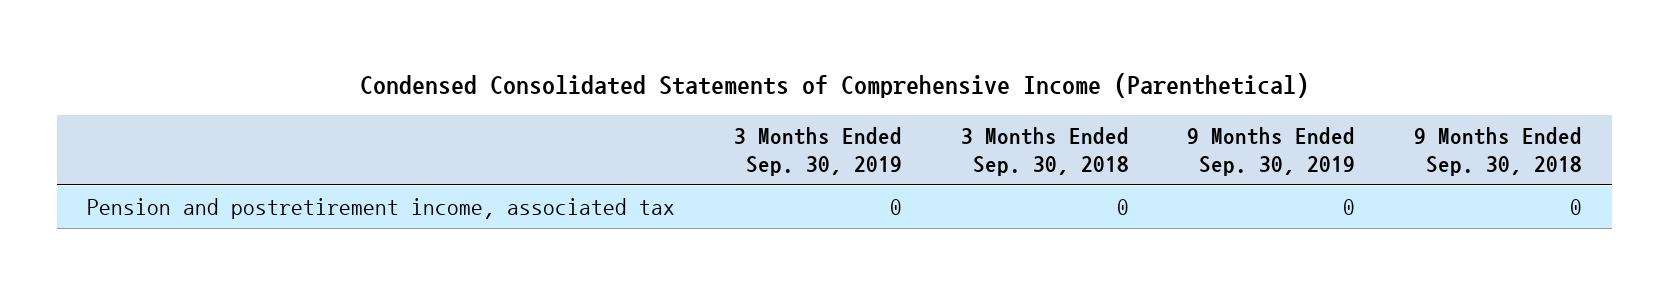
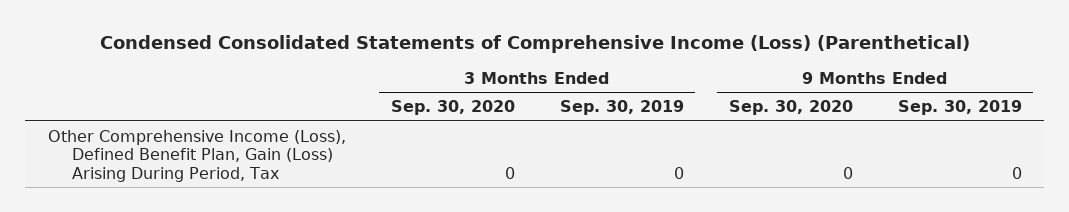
- Condensed Consolidated Statements of Comprehensive Income (Parenthetical)
+ Condensed Consolidated Statements of Comprehensive Income (Loss) (Parenthetical)
- | 3 Months Ended Sep. 30, 2019 | 3 Months Ended Sep. 30, 2018 | 9 Months Ended Sep. 30, 2019 | 9 Months Ended Sep. 30, 2018
+ | 3 Months Ended Sep. 30, 2020 | 3 Months Ended Sep. 30, 2019 | 9 Months Ended Sep. 30, 2020 | 9 Months Ended Sep. 30, 2019
- Pension and postretirement income, associated tax | 0 | 0 | 0 | 0
+ Other Comprehensive Income (Loss), Defined Benefit Plan, Gain (Loss) Arising During Period, Tax | 0 | 0 | 0 | 0

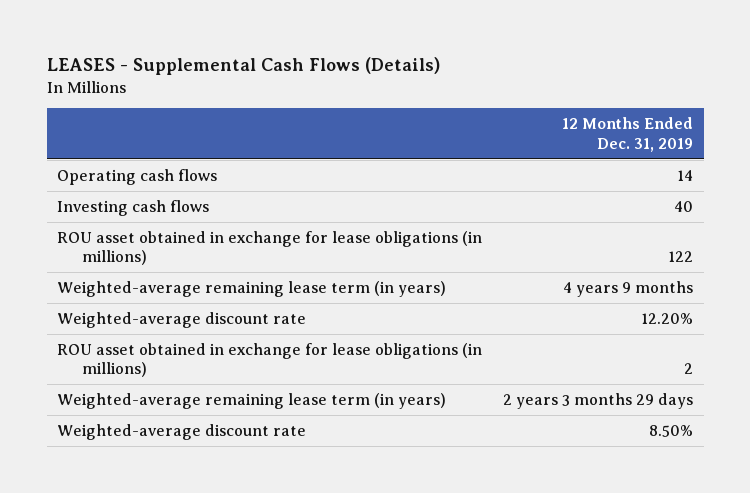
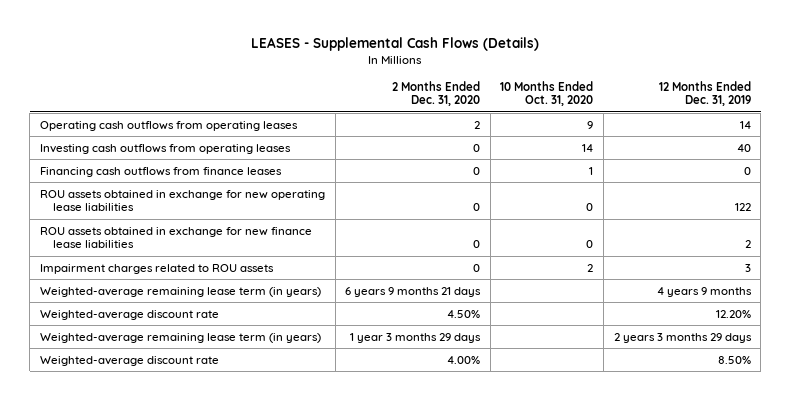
- | 12 Months Ended Dec. 31, 2019
+ | 2 Months Ended Dec. 31, 2020 | 10 Months Ended Oct. 31, 2020 | 12 Months Ended Dec. 31, 2019
- Operating cash flows | 14
- Investing cash flows | 40
- ROU asset obtained in exchange for lease obligations (in millions) | 122
+ Operating cash outflows from operating leases | 2 | 9 | 14
+ Investing cash outflows from operating leases | 0 | 14 | 40
+ Financing cash outflows from finance leases | 0 | 1 | 0
+ ROU assets obtained in exchange for new operating lease liabilities | 0 | 0 | 122
+ ROU assets obtained in exchange for new finance lease liabilities | 0 | 0 | 2
+ Impairment charges related to ROU assets | 0 | 2 | 3
- ROU asset obtained in exchange for lease obligations (in millions) | 2

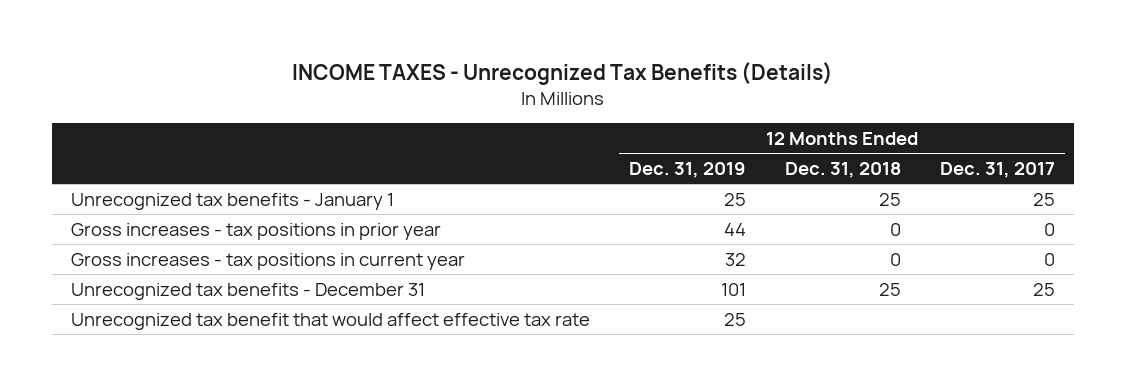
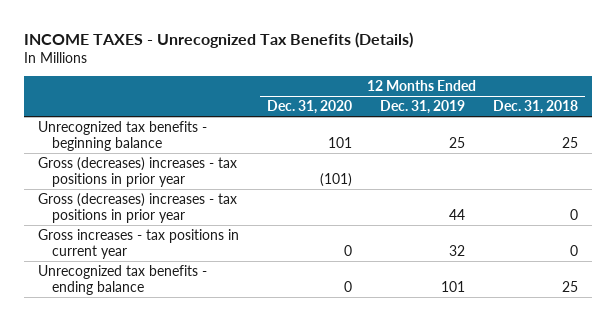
- | 12 Months Ended Dec. 31, 2019 | 12 Months Ended Dec. 31, 2018 | 12 Months Ended Dec. 31, 2017
+ | 12 Months Ended Dec. 31, 2020 | 12 Months Ended Dec. 31, 2019 | 12 Months Ended Dec. 31, 2018
- Unrecognized tax benefits - January 1 | 25 | 25 | 25
- Gross increases - tax positions in prior year | 44 | 0 | 0
+ Unrecognized tax benefits - beginning balance | 101 | 25 | 25
+ Gross (decreases) increases - tax positions in prior year | (101) | |
+ Gross (decreases) increases - tax positions in prior year | | 44 | 0
- Unrecognized tax benefits - December 31 | 101 | 25 | 25
- Unrecognized tax benefit that would affect effective tax rate | 25 | |
+ Unrecognized tax benefits - ending balance | 0 | 101 | 25

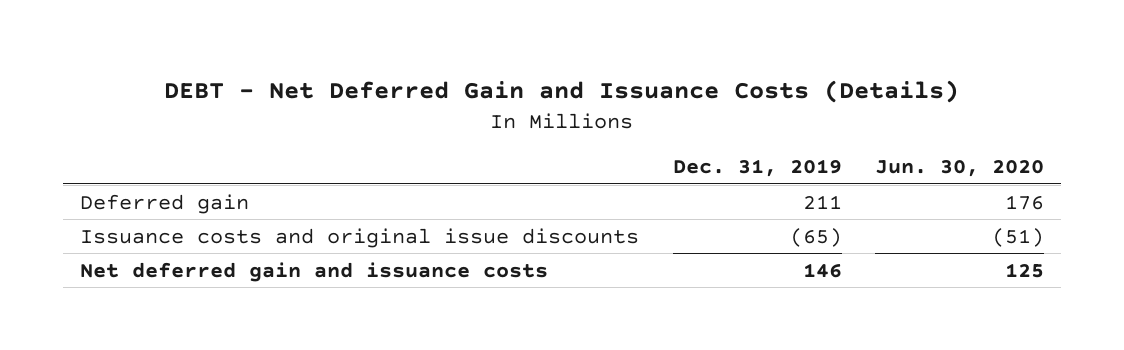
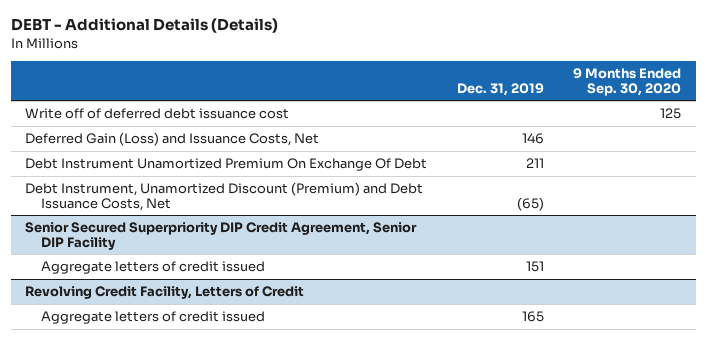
- DEBT - Net Deferred Gain and Issuance Costs (Details)
+ DEBT - Additional Details (Details)
- | Dec. 31, 2019 | Jun. 30, 2020
+ | Dec. 31, 2019 | 9 Months Ended Sep. 30, 2020
- Deferred gain | 211 | 176
- Issuance costs and original issue discounts | (65) | (51)
- Net deferred gain and issuance costs | 146 | 125
+ Write off of deferred debt issuance cost | | 125
+ Deferred Gain (Loss) and Issuance Costs, Net | 146 |
+ Debt Instrument Unamortized Premium On Exchange Of Debt | 211 |
+ Debt Instrument, Unamortized Discount (Premium) and Debt Issuance Costs, Net | (65) |
+ Senior Secured Superpriority DIP Credit Agreement, Senior DIP Facility
+ Aggregate letters of credit issued | 151 |
+ Revolving Credit Facility, Letters of Credit
+ Aggregate letters of credit issued | 165 |

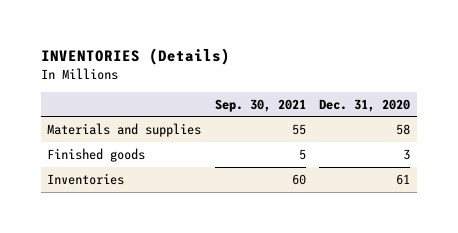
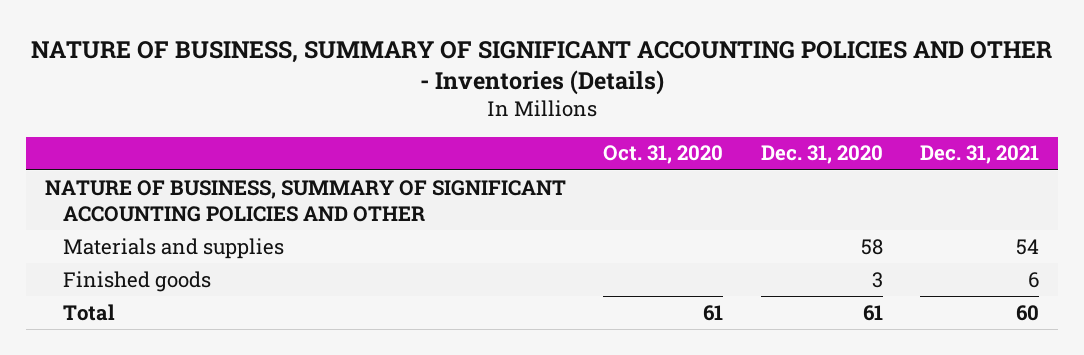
- INVENTORIES (Details)
+ NATURE OF BUSINESS, SUMMARY OF SIGNIFICANT ACCOUNTING POLICIES AND OTHER - Inventories (Details)
- | Sep. 30, 2021 | Dec. 31, 2020
+ | Oct. 31, 2020 | Dec. 31, 2020 | Dec. 31, 2021
+ NATURE OF BUSINESS, SUMMARY OF SIGNIFICANT ACCOUNTING POLICIES AND OTHER
- Inventories | 60 | 61
+ Total | 61 | 61 | 60

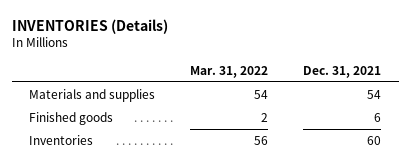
- NATURE OF BUSINESS, SUMMARY OF SIGNIFICANT ACCOUNTING POLICIES AND OTHER - Inventories (Details)
+ INVENTORIES (Details)
- | Oct. 31, 2020 | Dec. 31, 2020 | Dec. 31, 2021
+ | Mar. 31, 2022 | Dec. 31, 2021
- NATURE OF BUSINESS, SUMMARY OF SIGNIFICANT ACCOUNTING POLICIES AND OTHER
- Total | 61 | 61 | 60
+ Inventories | 56 | 60

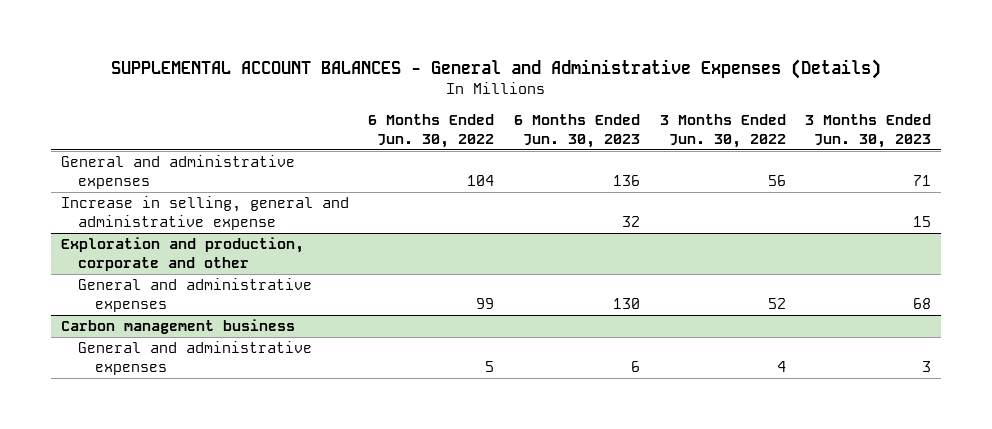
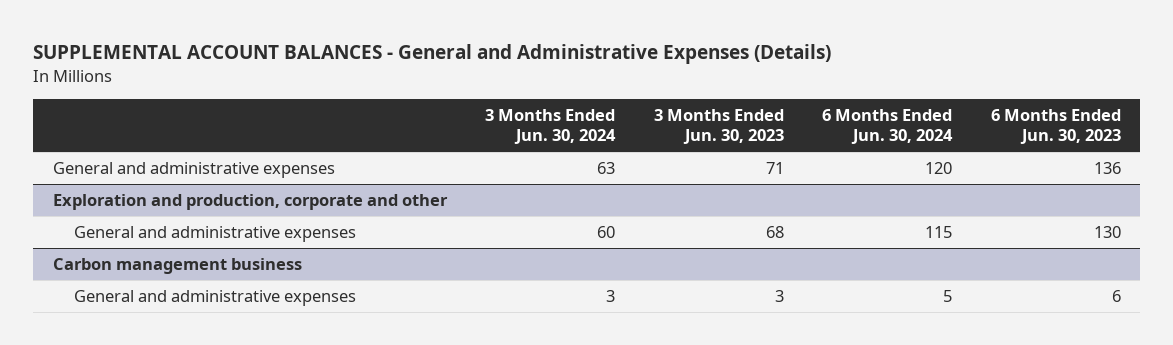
- | 6 Months Ended Jun. 30, 2022 | 6 Months Ended Jun. 30, 2023 | 3 Months Ended Jun. 30, 2022 | 3 Months Ended Jun. 30, 2023
+ | 3 Months Ended Jun. 30, 2024 | 3 Months Ended Jun. 30, 2023 | 6 Months Ended Jun. 30, 2024 | 6 Months Ended Jun. 30, 2023
- Increase in selling, general and administrative expense | | 32 | | 15

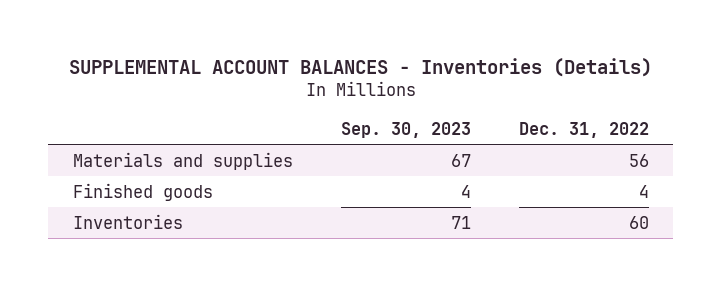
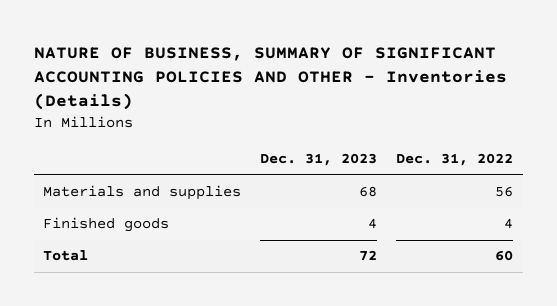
- SUPPLEMENTAL ACCOUNT BALANCES - Inventories (Details)
+ NATURE OF BUSINESS, SUMMARY OF SIGNIFICANT ACCOUNTING POLICIES AND OTHER - Inventories (Details)
- | Sep. 30, 2023 | Dec. 31, 2022
+ | Dec. 31, 2023 | Dec. 31, 2022
- Inventories | 71 | 60
+ Total | 72 | 60

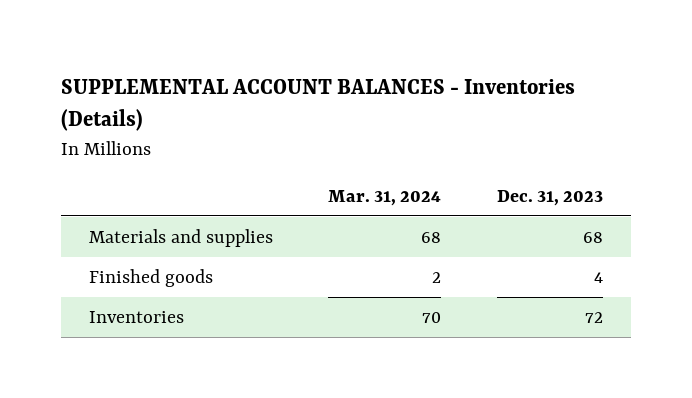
- NATURE OF BUSINESS, SUMMARY OF SIGNIFICANT ACCOUNTING POLICIES AND OTHER - Inventories (Details)
+ SUPPLEMENTAL ACCOUNT BALANCES - Inventories (Details)
- | Dec. 31, 2023 | Dec. 31, 2022
+ | Mar. 31, 2024 | Dec. 31, 2023
- Total | 72 | 60
+ Inventories | 70 | 72

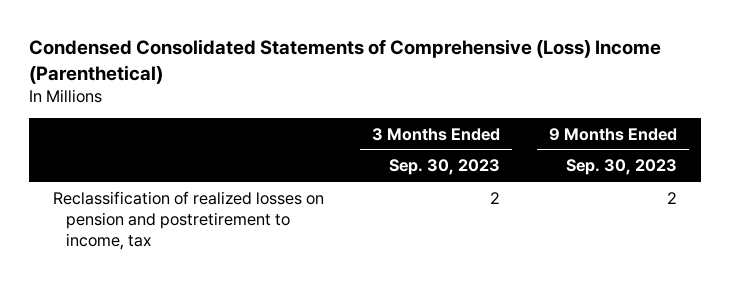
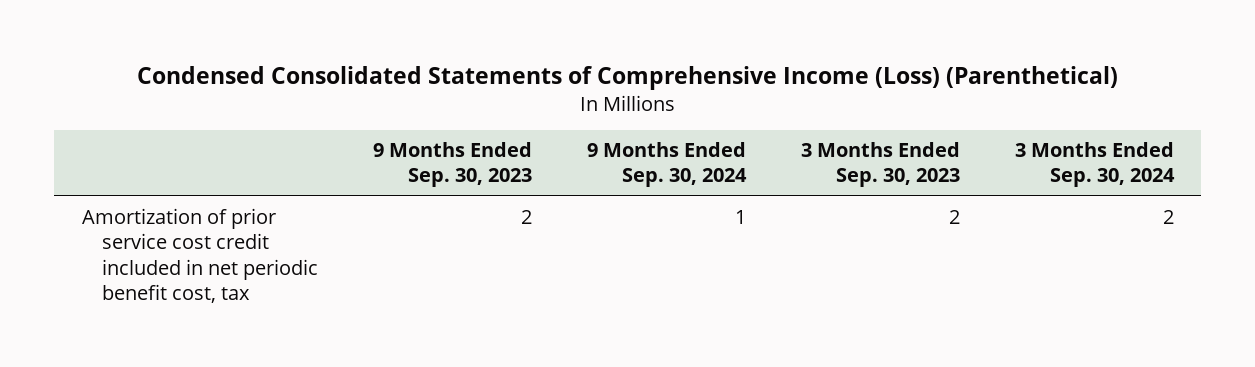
- Condensed Consolidated Statements of Comprehensive (Loss) Income (Parenthetical)
+ Condensed Consolidated Statements of Comprehensive Income (Loss) (Parenthetical)
- | 3 Months Ended Sep. 30, 2023 | 9 Months Ended Sep. 30, 2023
+ | 9 Months Ended Sep. 30, 2023 | 9 Months Ended Sep. 30, 2024 | 3 Months Ended Sep. 30, 2023 | 3 Months Ended Sep. 30, 2024
- Reclassification of realized losses on pension and postretirement to income, tax | 2 | 2
+ Amortization of prior service cost credit included in net periodic benefit cost, tax | 2 | 1 | 2 | 2

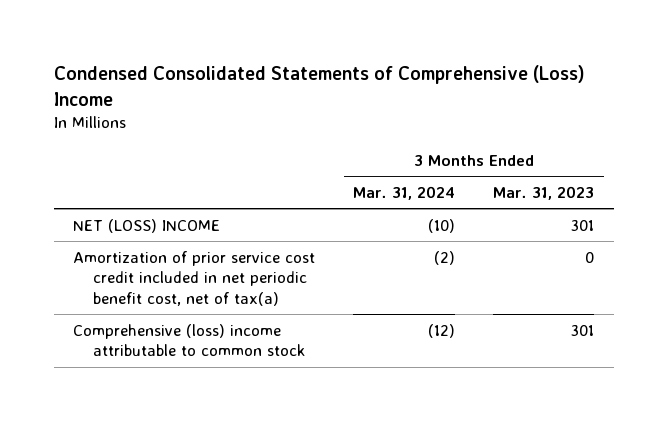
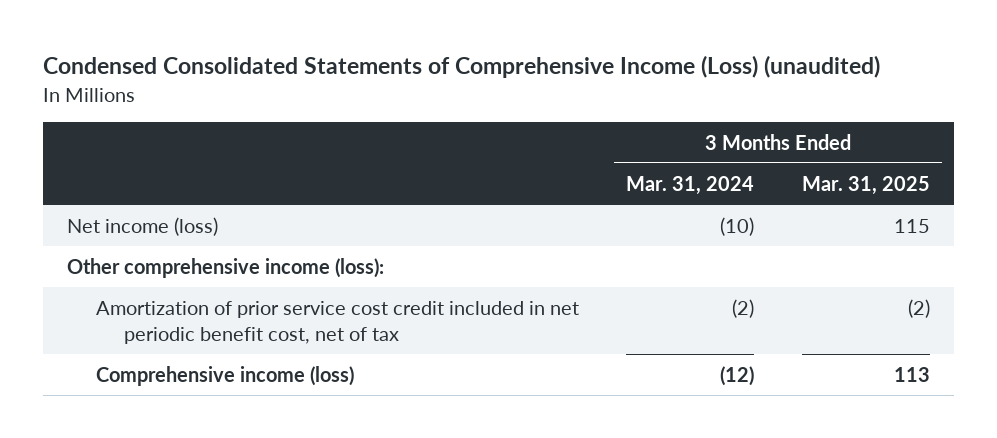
- Condensed Consolidated Statements of Comprehensive (Loss) Income
+ Condensed Consolidated Statements of Comprehensive Income (Loss) (unaudited)
- | 3 Months Ended Mar. 31, 2024 | 3 Months Ended Mar. 31, 2023
+ | 3 Months Ended Mar. 31, 2024 | 3 Months Ended Mar. 31, 2025
- NET (LOSS) INCOME | (10) | 301
- Amortization of prior service cost credit included in net periodic benefit cost, net of tax(a) | (2) | 0
- Comprehensive (loss) income attributable to common stock | (12) | 301
+ Net income (loss) | (10) | 115
+ Other comprehensive income (loss):
+ Amortization of prior service cost credit included in net periodic benefit cost, net of tax | (2) | (2)
+ Comprehensive income (loss) | (12) | 113

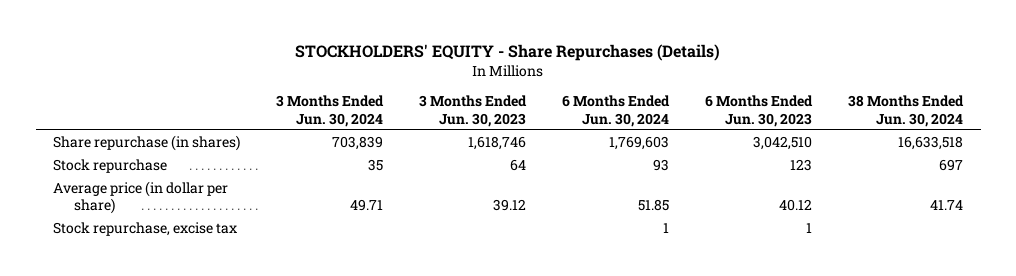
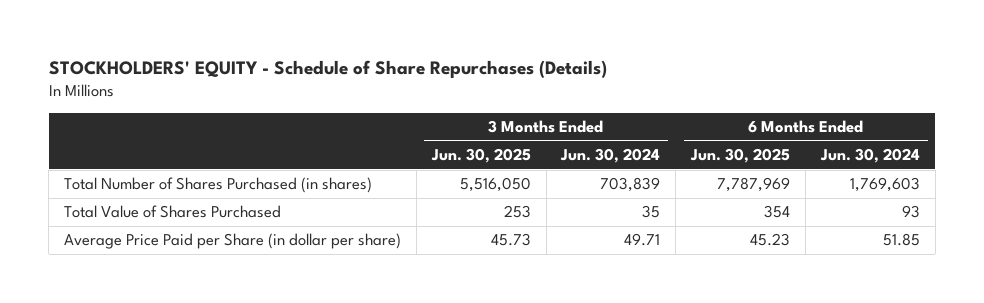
- STOCKHOLDERS' EQUITY - Share Repurchases (Details)
+ STOCKHOLDERS' EQUITY - Schedule of Share Repurchases (Details)
- | 3 Months Ended Jun. 30, 2024 | 3 Months Ended Jun. 30, 2023 | 6 Months Ended Jun. 30, 2024 | 6 Months Ended Jun. 30, 2023 | 38 Months Ended Jun. 30, 2024
+ | 3 Months Ended Jun. 30, 2025 | 3 Months Ended Jun. 30, 2024 | 6 Months Ended Jun. 30, 2025 | 6 Months Ended Jun. 30, 2024
- Share repurchase (in shares) | 703,839 | 1,618,746 | 1,769,603 | 3,042,510 | 16,633,518
- Stock repurchase | 35 | 64 | 93 | 123 | 697
- Average price (in dollar per share) | 49.71 | 39.12 | 51.85 | 40.12 | 41.74
- Stock repurchase, excise tax | | | 1 | 1 |
+ Total Number of Shares Purchased (in shares) | 5,516,050 | 703,839 | 7,787,969 | 1,769,603
+ Total Value of Shares Purchased | 253 | 35 | 354 | 93
+ Average Price Paid per Share (in dollar per share) | 45.73 | 49.71 | 45.23 | 51.85

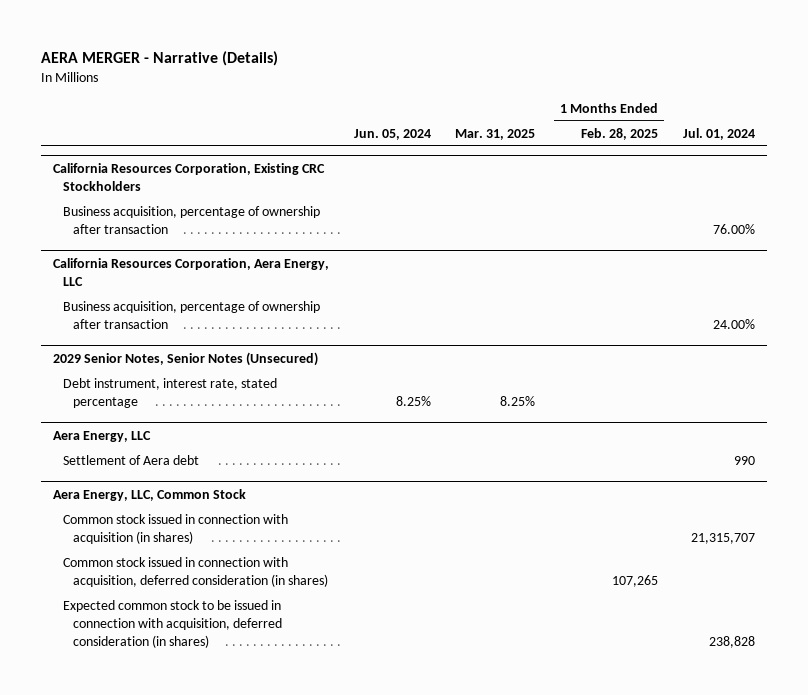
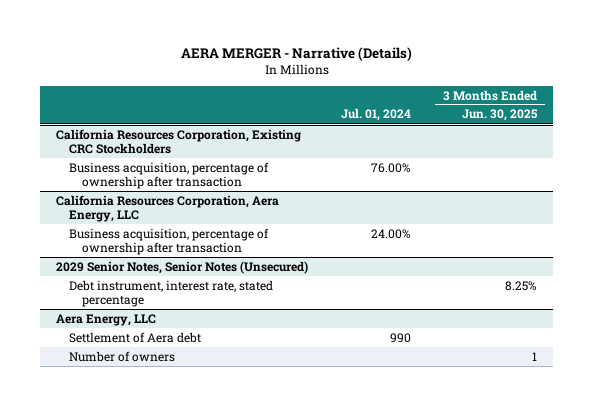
- | Jun. 05, 2024 | Mar. 31, 2025 | 1 Months Ended Feb. 28, 2025 | Jul. 01, 2024
+ | Jul. 01, 2024 | 3 Months Ended Jun. 30, 2025
- Aera Energy, LLC, Common Stock
- Common stock issued in connection with acquisition (in shares) | | | | 21,315,707
- Common stock issued in connection with acquisition, deferred consideration (in shares) | | | 107,265 |
- Expected common stock to be issued in connection with acquisition, deferred consideration (in shares) | | | | 238,828
@ Aera Energy, LLC
+ Number of owners | | 1

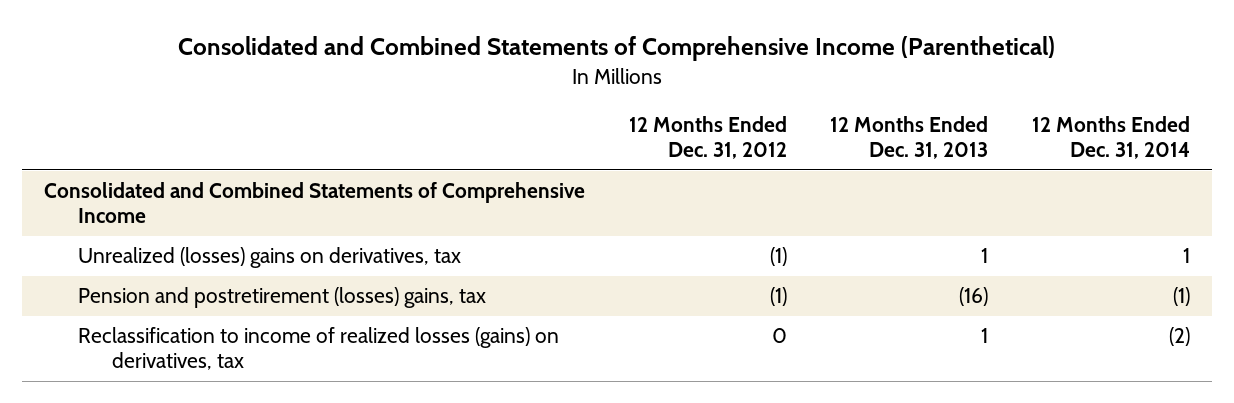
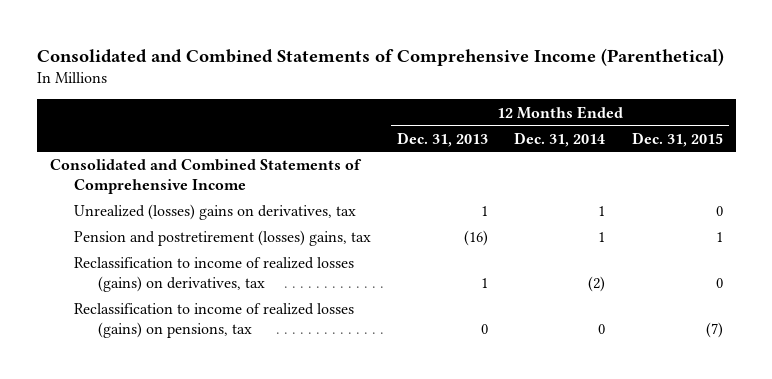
- | 12 Months Ended Dec. 31, 2012 | 12 Months Ended Dec. 31, 2013 | 12 Months Ended Dec. 31, 2014
+ | 12 Months Ended Dec. 31, 2013 | 12 Months Ended Dec. 31, 2014 | 12 Months Ended Dec. 31, 2015
- Pension and postretirement (losses) gains, tax | (1) | (16) | (1)
+ Pension and postretirement (losses) gains, tax | (16) | 1 | 1
+ Reclassification to income of realized losses (gains) on pensions, tax | 0 | 0 | (7)

